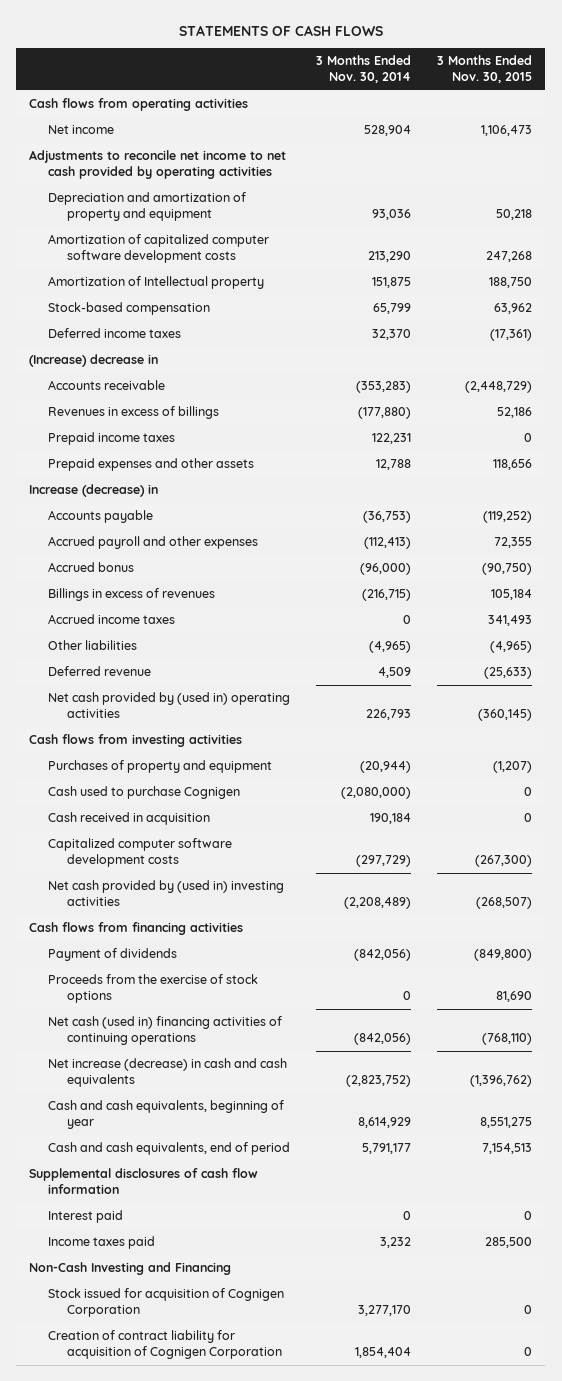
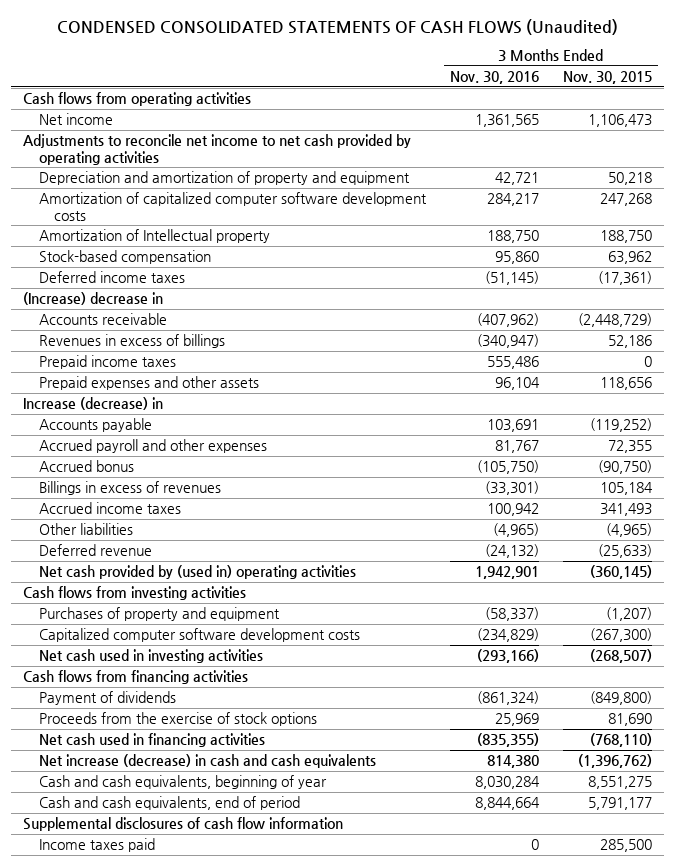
- STATEMENTS OF CASH FLOWS
+ CONDENSED CONSOLIDATED STATEMENTS OF CASH FLOWS (Unaudited)
- | 3 Months Ended Nov. 30, 2014 | 3 Months Ended Nov. 30, 2015
+ | 3 Months Ended Nov. 30, 2016 | 3 Months Ended Nov. 30, 2015
- Cash used to purchase Cognigen | (2,080,000) | 0
- Cash received in acquisition | 190,184 | 0
- Net cash provided by (used in) investing activities | (2,208,489) | (268,507)
+ Net cash used in investing activities | (293,166) | (268,507)
- Net cash (used in) financing activities of continuing operations | (842,056) | (768,110)
+ Net cash used in financing activities | (835,355) | (768,110)
- Cash and cash equivalents, end of period | 5,791,177 | 7,154,513
+ Cash and cash equivalents, end of period | 8,844,664 | 5,791,177
- Interest paid | 0 | 0
- Non-Cash Investing and Financing
- Stock issued for acquisition of Cognigen Corporation | 3,277,170 | 0
- Creation of contract liability for acquisition of Cognigen Corporation | 1,854,404 | 0

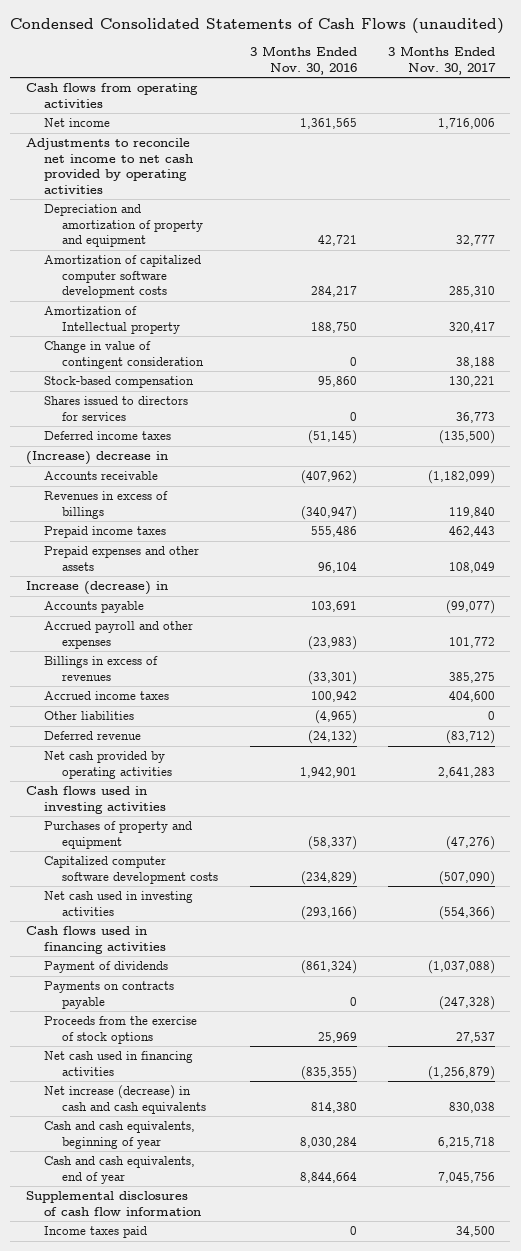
- CONDENSED CONSOLIDATED STATEMENTS OF CASH FLOWS (Unaudited)
+ Condensed Consolidated Statements of Cash Flows (unaudited)
- | 3 Months Ended Nov. 30, 2016 | 3 Months Ended Nov. 30, 2015
+ | 3 Months Ended Nov. 30, 2016 | 3 Months Ended Nov. 30, 2017
+ Change in value of contingent consideration | 0 | 38,188
+ Shares issued to directors for services | 0 | 36,773
- Accrued payroll and other expenses | 81,767 | 72,355
- Accrued bonus | (105,750) | (90,750)
+ Accrued payroll and other expenses | (23,983) | 101,772
- Net cash provided by (used in) operating activities | 1,942,901 | (360,145)
- Cash flows from investing activities
+ Net cash provided by operating activities | 1,942,901 | 2,641,283
+ Cash flows used in investing activities
- Cash flows from financing activities
+ Cash flows used in financing activities
+ Payments on contracts payable | 0 | (247,328)
- Cash and cash equivalents, end of period | 8,844,664 | 5,791,177
+ Cash and cash equivalents, end of year | 8,844,664 | 7,045,756

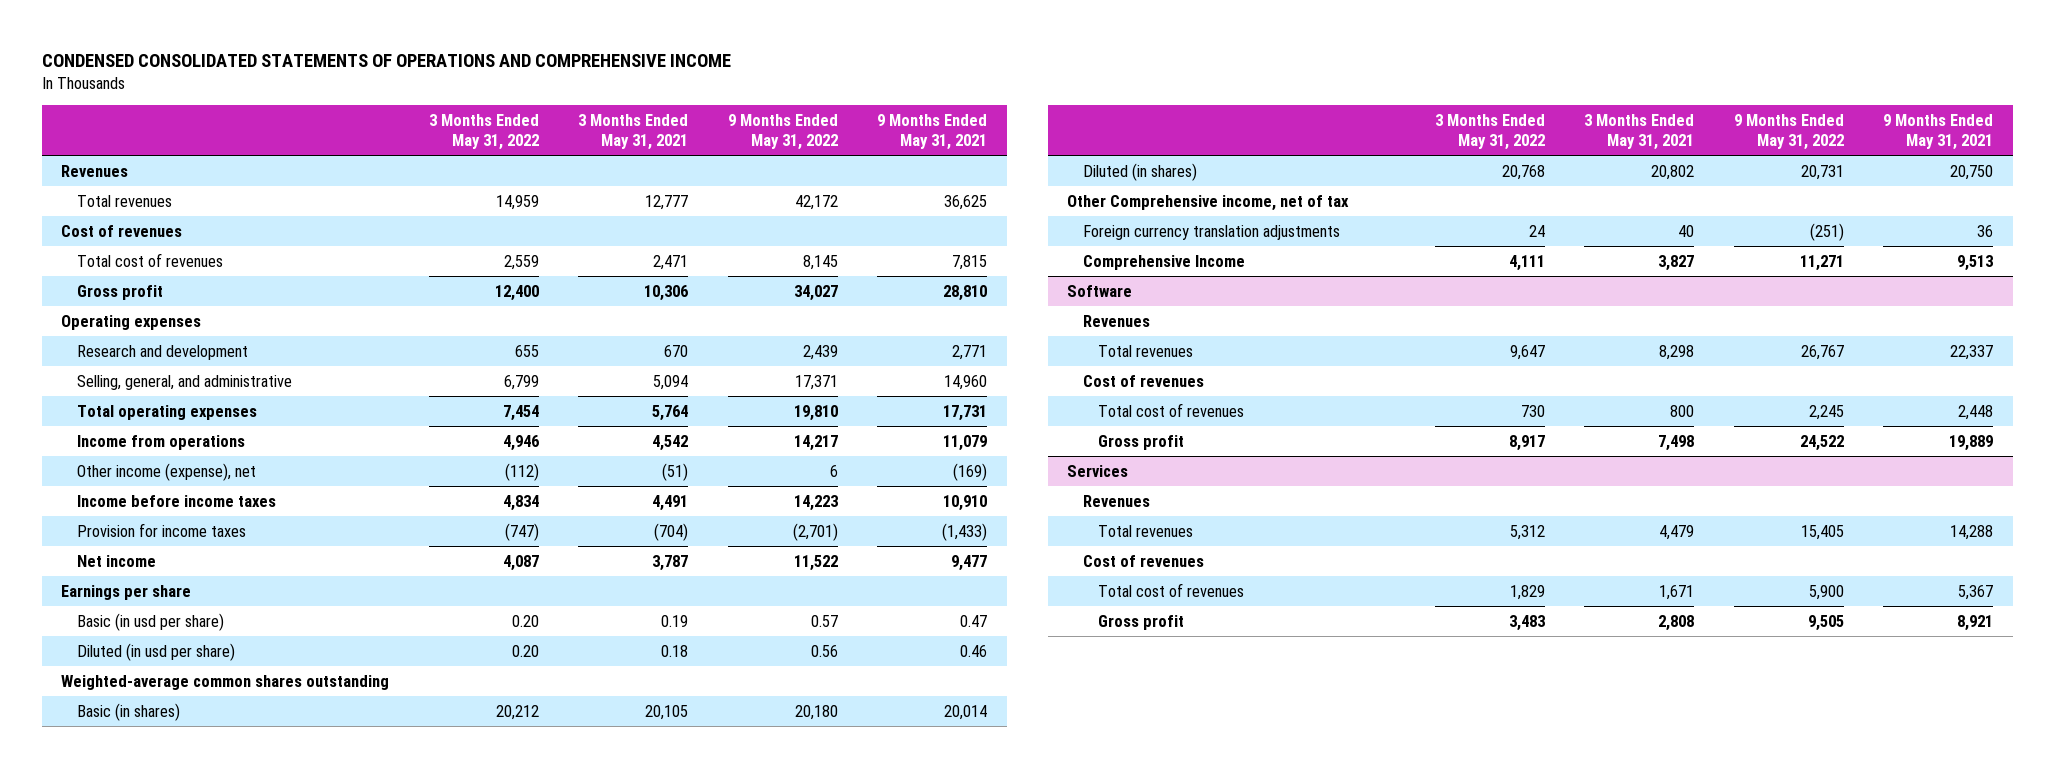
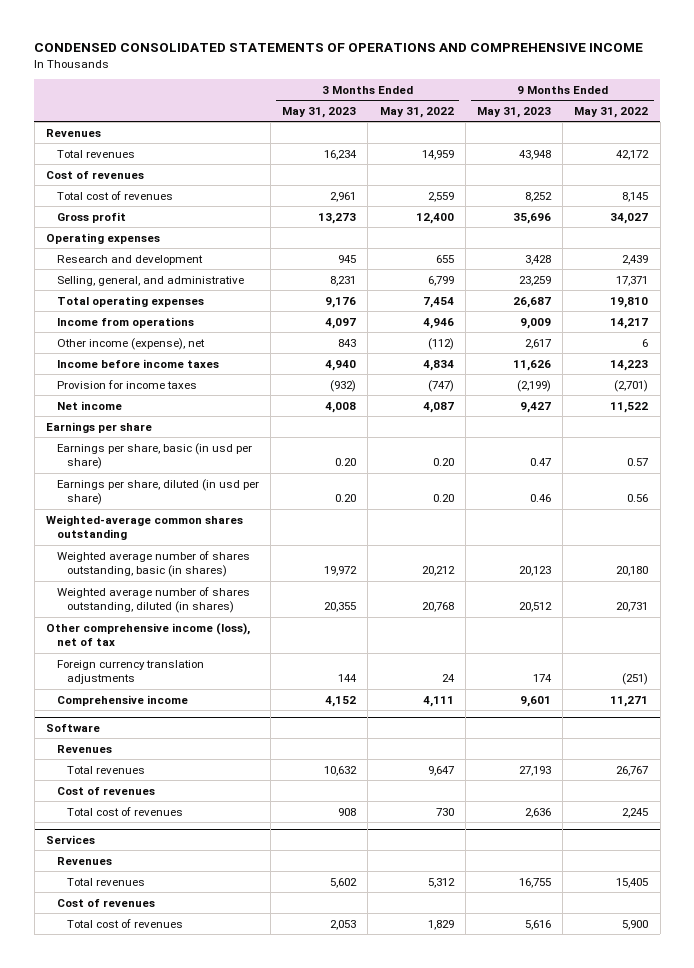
- | 3 Months Ended May 31, 2022 | 3 Months Ended May 31, 2021 | 9 Months Ended May 31, 2022 | 9 Months Ended May 31, 2021
+ | 3 Months Ended May 31, 2023 | 3 Months Ended May 31, 2022 | 9 Months Ended May 31, 2023 | 9 Months Ended May 31, 2022
- Basic (in usd per share) | 0.20 | 0.19 | 0.57 | 0.47
- Diluted (in usd per share) | 0.20 | 0.18 | 0.56 | 0.46
+ Earnings per share, basic (in usd per share) | 0.20 | 0.20 | 0.47 | 0.57
+ Earnings per share, diluted (in usd per share) | 0.20 | 0.20 | 0.46 | 0.56
- Basic (in shares) | 20,212 | 20,105 | 20,180 | 20,014
- Diluted (in shares) | 20,768 | 20,802 | 20,731 | 20,750
- Other Comprehensive income, net of tax
+ Weighted average number of shares outstanding, basic (in shares) | 19,972 | 20,212 | 20,123 | 20,180
+ Weighted average number of shares outstanding, diluted (in shares) | 20,355 | 20,768 | 20,512 | 20,731
+ Other comprehensive income (loss), net of tax
- Comprehensive Income | 4,111 | 3,827 | 11,271 | 9,513
+ Comprehensive income | 4,152 | 4,111 | 9,601 | 11,271
@ Software
- Gross profit | 8,917 | 7,498 | 24,522 | 19,889
@ Services
- Gross profit | 3,483 | 2,808 | 9,505 | 8,921

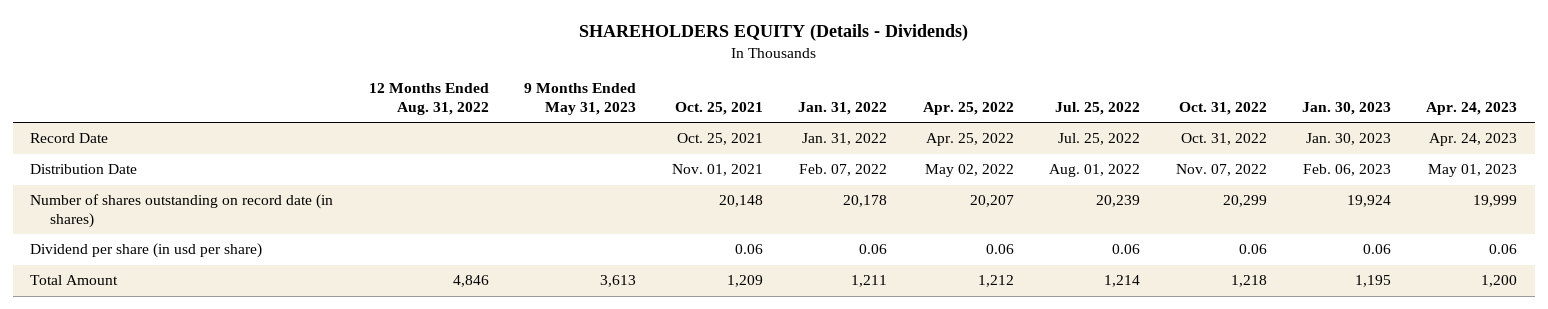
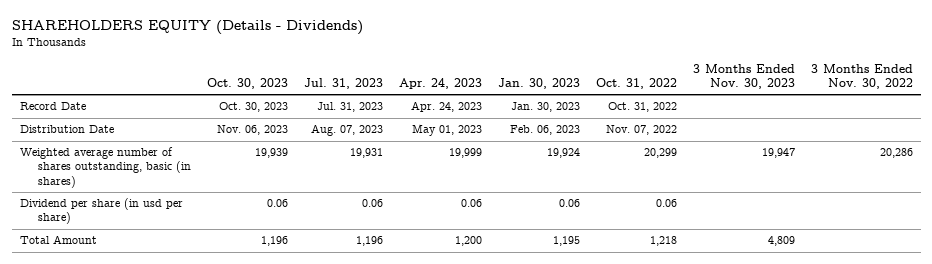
- | 12 Months Ended Aug. 31, 2022 | 9 Months Ended May 31, 2023 | Oct. 25, 2021 | Jan. 31, 2022 | Apr. 25, 2022 | Jul. 25, 2022 | Oct. 31, 2022 | Jan. 30, 2023 | Apr. 24, 2023
+ | Oct. 30, 2023 | Jul. 31, 2023 | Apr. 24, 2023 | Jan. 30, 2023 | Oct. 31, 2022 | 3 Months Ended Nov. 30, 2023 | 3 Months Ended Nov. 30, 2022
- Number of shares outstanding on record date (in shares) | | | 20,148 | 20,178 | 20,207 | 20,239 | 20,299 | 19,924 | 19,999
+ Weighted average number of shares outstanding, basic (in shares) | 19,939 | 19,931 | 19,999 | 19,924 | 20,299 | 19,947 | 20,286

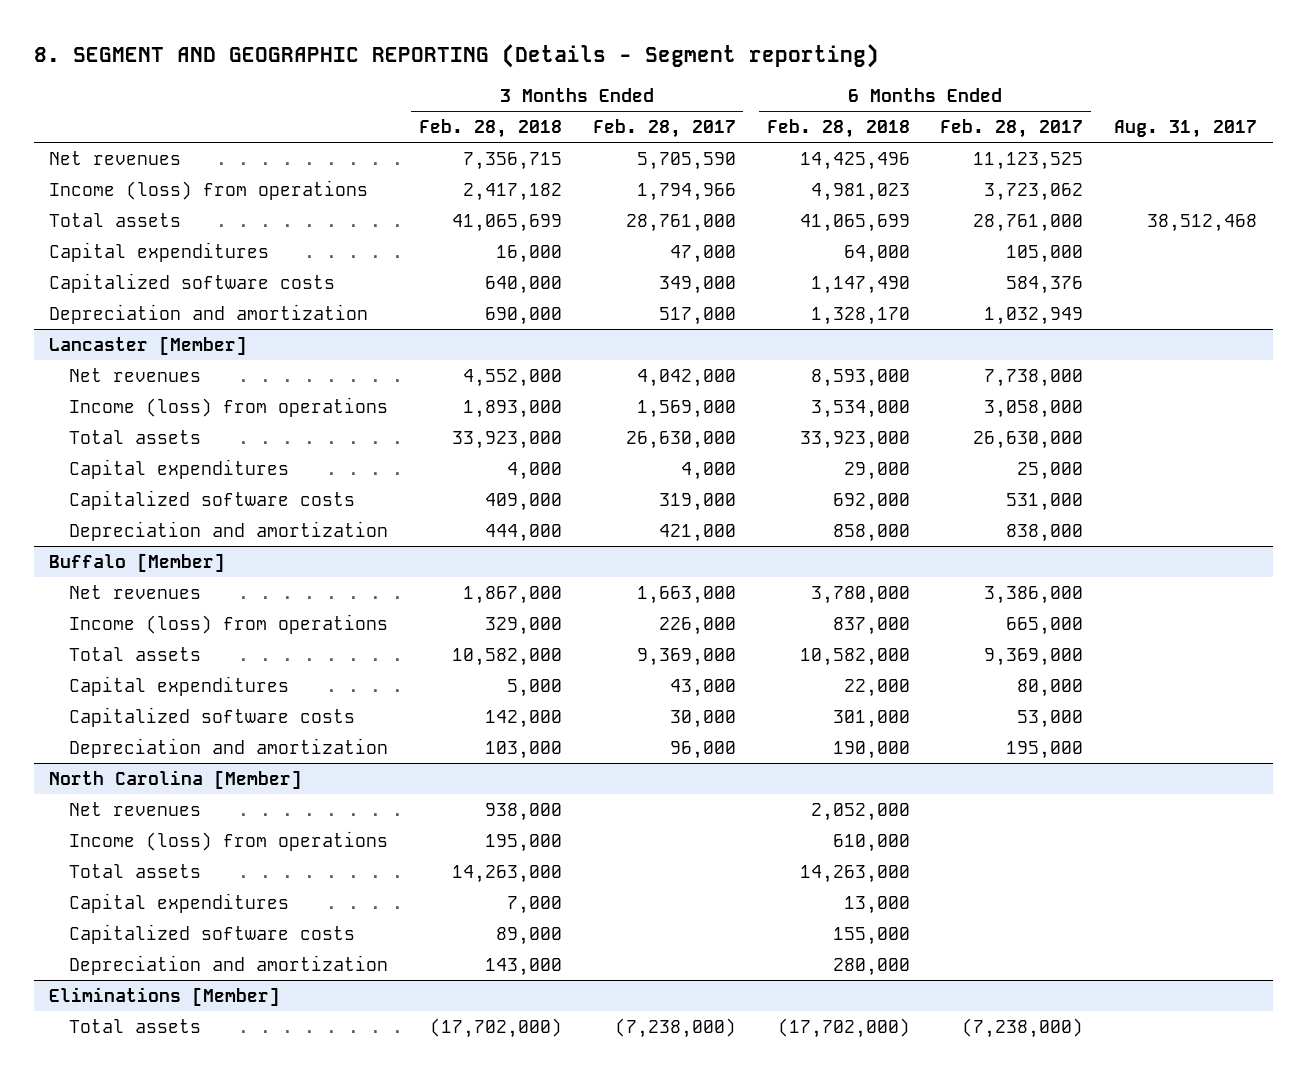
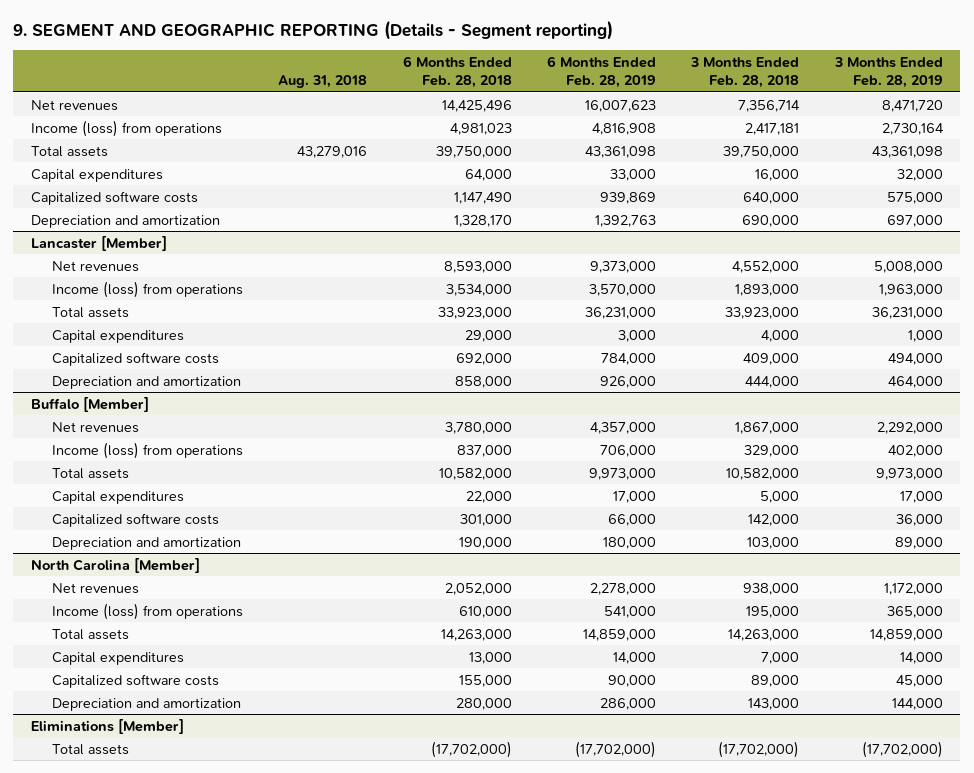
- 8. SEGMENT AND GEOGRAPHIC REPORTING (Details - Segment reporting)
+ 9. SEGMENT AND GEOGRAPHIC REPORTING (Details - Segment reporting)
- | 3 Months Ended Feb. 28, 2018 | 3 Months Ended Feb. 28, 2017 | 6 Months Ended Feb. 28, 2018 | 6 Months Ended Feb. 28, 2017 | Aug. 31, 2017
+ | Aug. 31, 2018 | 6 Months Ended Feb. 28, 2018 | 6 Months Ended Feb. 28, 2019 | 3 Months Ended Feb. 28, 2018 | 3 Months Ended Feb. 28, 2019
- Net revenues | 7,356,715 | 5,705,590 | 14,425,496 | 11,123,525 |
- Income (loss) from operations | 2,417,182 | 1,794,966 | 4,981,023 | 3,723,062 |
- Total assets | 41,065,699 | 28,761,000 | 41,065,699 | 28,761,000 | 38,512,468
+ Net revenues | | 14,425,496 | 16,007,623 | 7,356,714 | 8,471,720
+ Income (loss) from operations | | 4,981,023 | 4,816,908 | 2,417,181 | 2,730,164
+ Total assets | 43,279,016 | 39,750,000 | 43,361,098 | 39,750,000 | 43,361,098

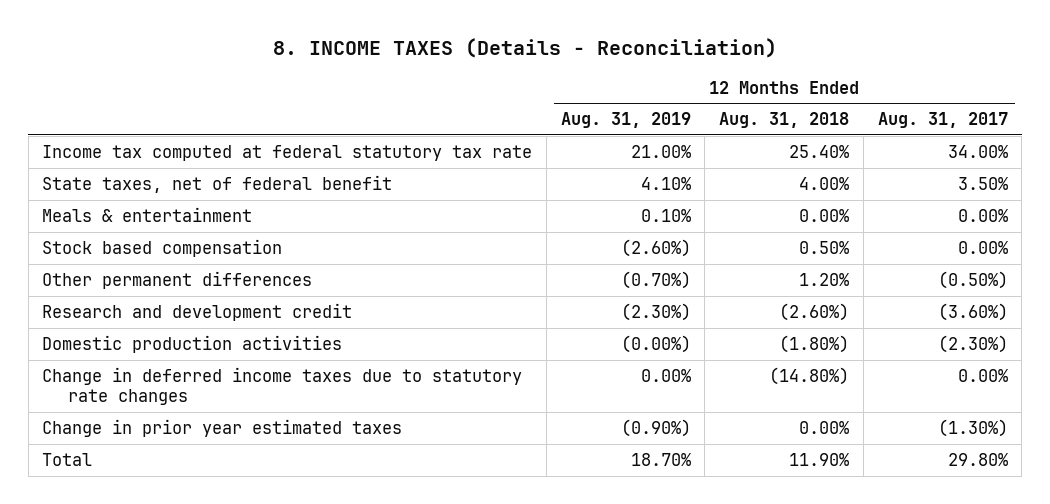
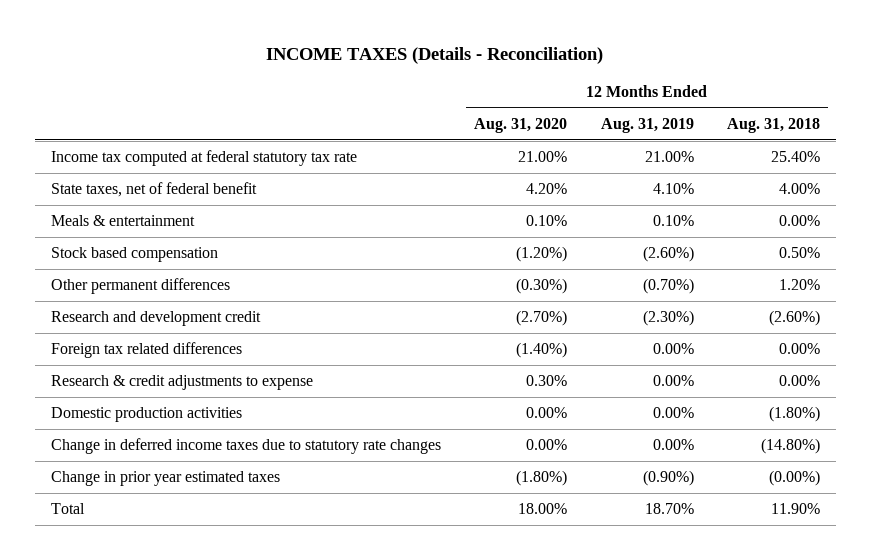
- 8. INCOME TAXES (Details - Reconciliation)
+ INCOME TAXES (Details - Reconciliation)
- | 12 Months Ended Aug. 31, 2019 | 12 Months Ended Aug. 31, 2018 | 12 Months Ended Aug. 31, 2017
+ | 12 Months Ended Aug. 31, 2020 | 12 Months Ended Aug. 31, 2019 | 12 Months Ended Aug. 31, 2018
- Domestic production activities | (0.00%) | (1.80%) | (2.30%)
+ Foreign tax related differences | (1.40%) | 0.00% | 0.00%
+ Research & credit adjustments to expense | 0.30% | 0.00% | 0.00%
+ Domestic production activities | 0.00% | 0.00% | (1.80%)
- Change in prior year estimated taxes | (0.90%) | 0.00% | (1.30%)
+ Change in prior year estimated taxes | (1.80%) | (0.90%) | (0.00%)

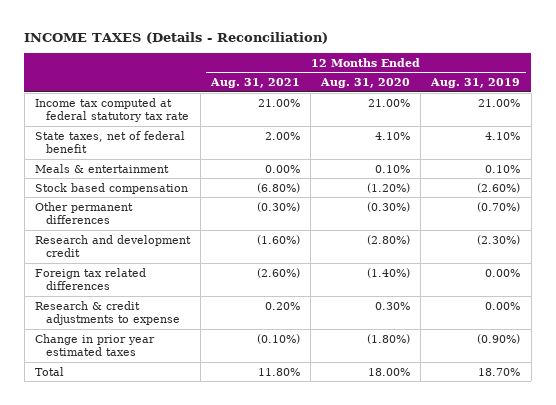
- | 12 Months Ended Aug. 31, 2020 | 12 Months Ended Aug. 31, 2019 | 12 Months Ended Aug. 31, 2018
+ | 12 Months Ended Aug. 31, 2021 | 12 Months Ended Aug. 31, 2020 | 12 Months Ended Aug. 31, 2019
- State taxes, net of federal benefit | 4.20% | 4.10% | 4.00%
+ State taxes, net of federal benefit | 2.00% | 4.10% | 4.10%
- Research and development credit | (2.70%) | (2.30%) | (2.60%)
+ Research and development credit | (1.60%) | (2.80%) | (2.30%)
- Domestic production activities | 0.00% | 0.00% | (1.80%)
- Change in deferred income taxes due to statutory rate changes | 0.00% | 0.00% | (14.80%)

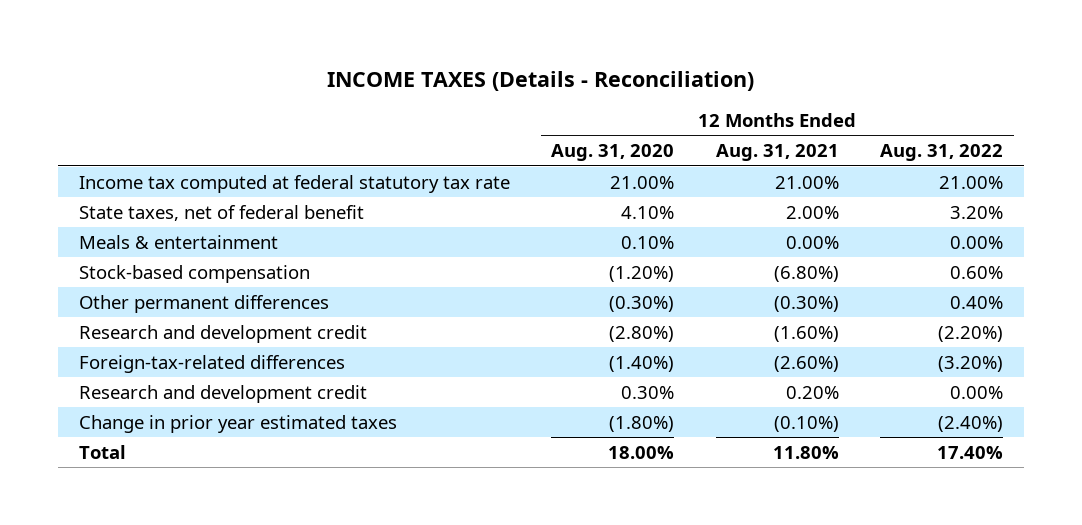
- | 12 Months Ended Aug. 31, 2021 | 12 Months Ended Aug. 31, 2020 | 12 Months Ended Aug. 31, 2019
+ | 12 Months Ended Aug. 31, 2020 | 12 Months Ended Aug. 31, 2021 | 12 Months Ended Aug. 31, 2022
- Stock based compensation | (6.80%) | (1.20%) | (2.60%)
+ Stock-based compensation | (1.20%) | (6.80%) | 0.60%
- Foreign tax related differences | (2.60%) | (1.40%) | 0.00%
- Research & credit adjustments to expense | 0.20% | 0.30% | 0.00%
+ Foreign-tax-related differences | (1.40%) | (2.60%) | (3.20%)
+ Research and development credit | 0.30% | 0.20% | 0.00%

